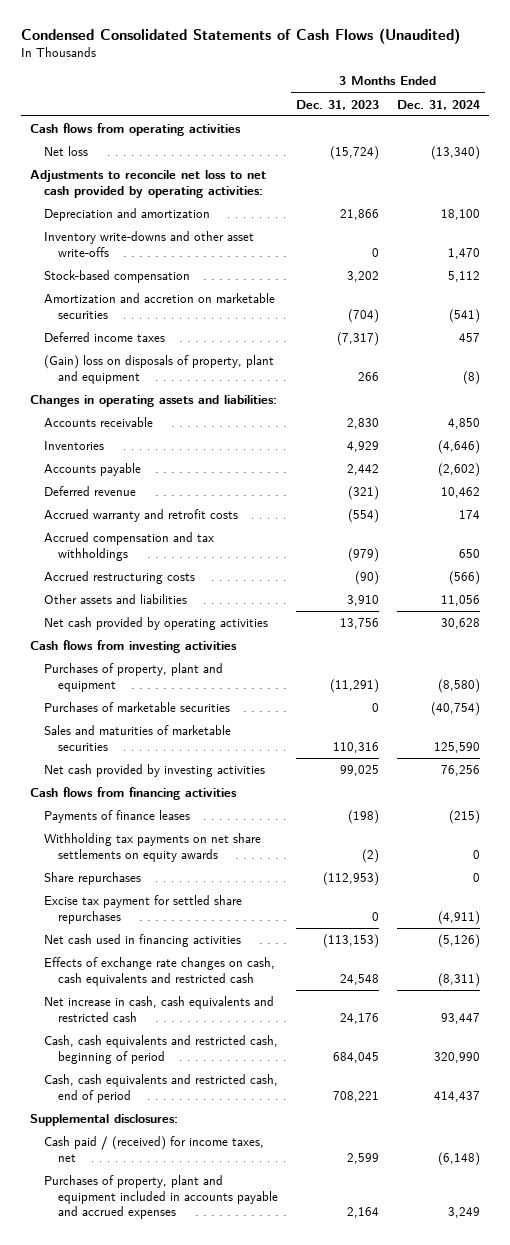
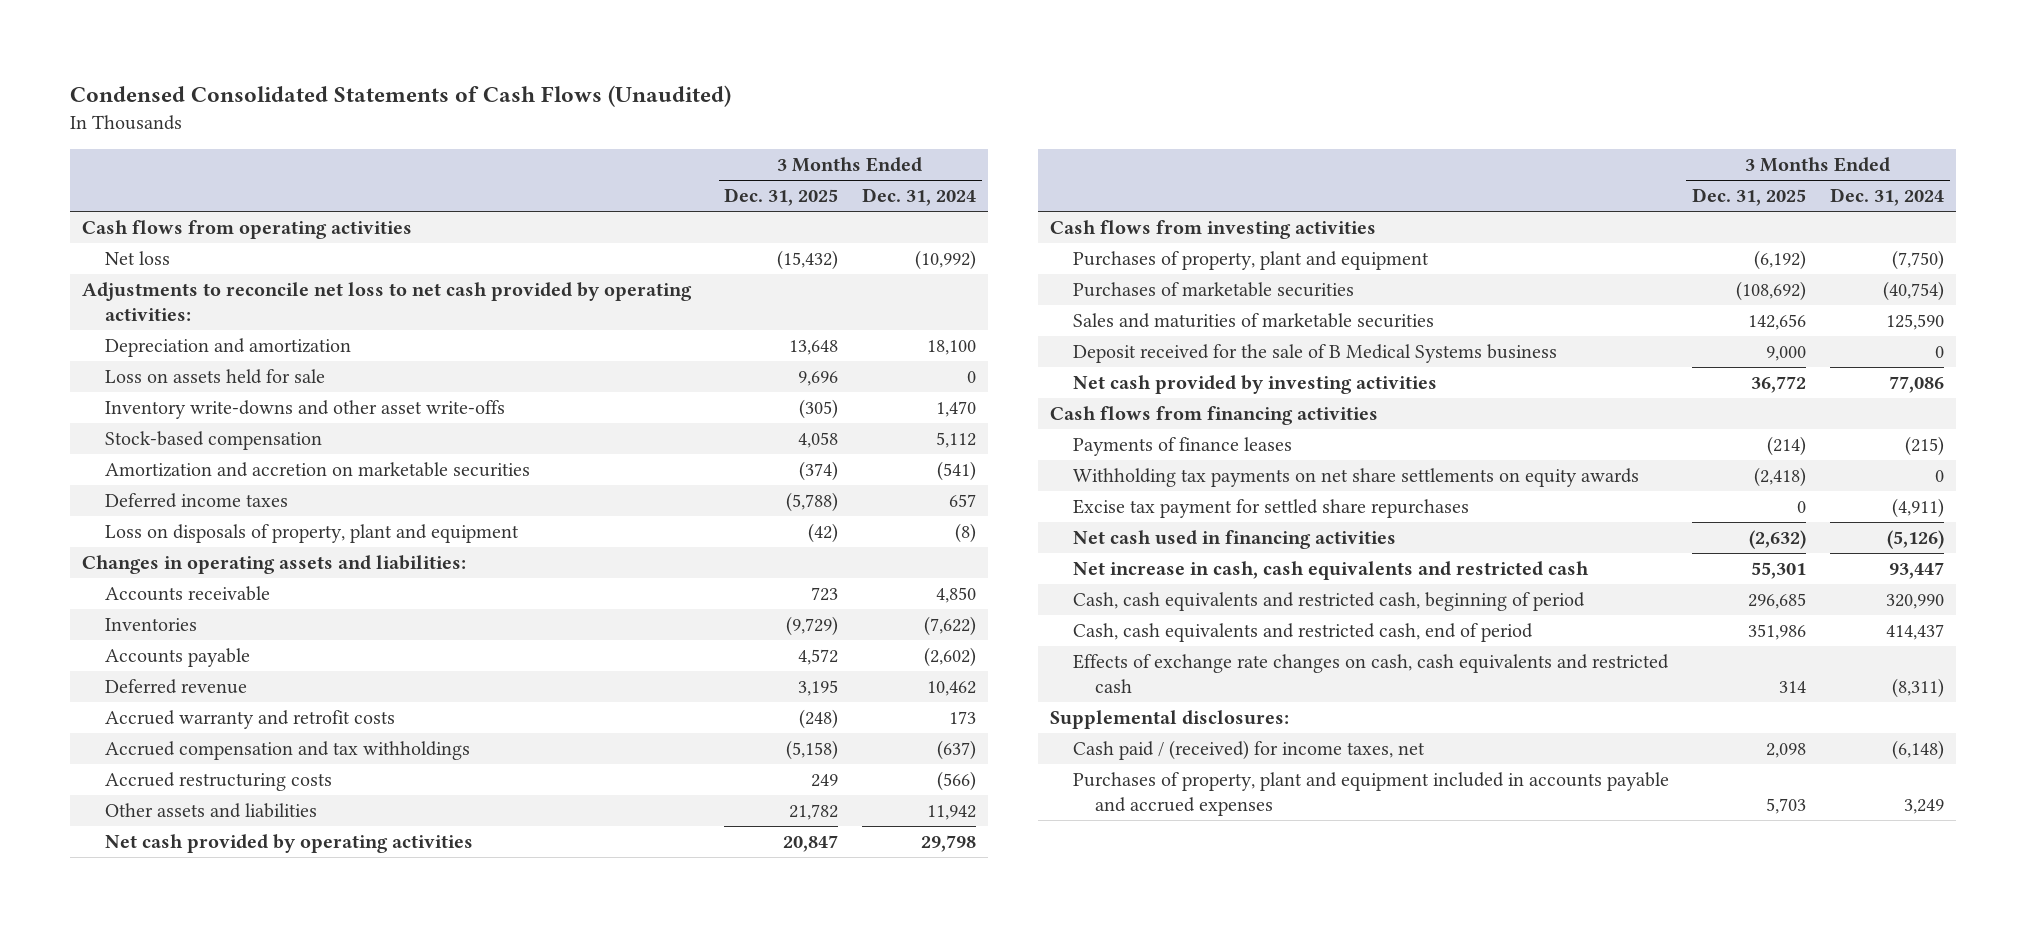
- | 3 Months Ended Dec. 31, 2023 | 3 Months Ended Dec. 31, 2024
+ | 3 Months Ended Dec. 31, 2025 | 3 Months Ended Dec. 31, 2024
- Net loss | (15,724) | (13,340)
+ Net loss | (15,432) | (10,992)
+ Loss on assets held for sale | 9,696 | 0
- Deferred income taxes | (7,317) | 457
- (Gain) loss on disposals of property, plant and equipment | 266 | (8)
+ Deferred income taxes | (5,788) | 657
+ Loss on disposals of property, plant and equipment | (42) | (8)
- Inventories | 4,929 | (4,646)
+ Inventories | (9,729) | (7,622)
- Accrued warranty and retrofit costs | (554) | 174
- Accrued compensation and tax withholdings | (979) | 650
+ Accrued warranty and retrofit costs | (248) | 173
+ Accrued compensation and tax withholdings | (5,158) | (637)
- Other assets and liabilities | 3,910 | 11,056
- Net cash provided by operating activities | 13,756 | 30,628
+ Other assets and liabilities | 21,782 | 11,942
+ Net cash provided by operating activities | 20,847 | 29,798
- Purchases of property, plant and equipment | (11,291) | (8,580)
+ Purchases of property, plant and equipment | (6,192) | (7,750)
- Net cash provided by investing activities | 99,025 | 76,256
+ Deposit received for the sale of B Medical Systems business | 9,000 | 0
+ Net cash provided by investing activities | 36,772 | 77,086
- Share repurchases | (112,953) | 0
moved down: Effects of exchange rate changes on cash, cash equivalents and restricted cash | 314 | (8,311)

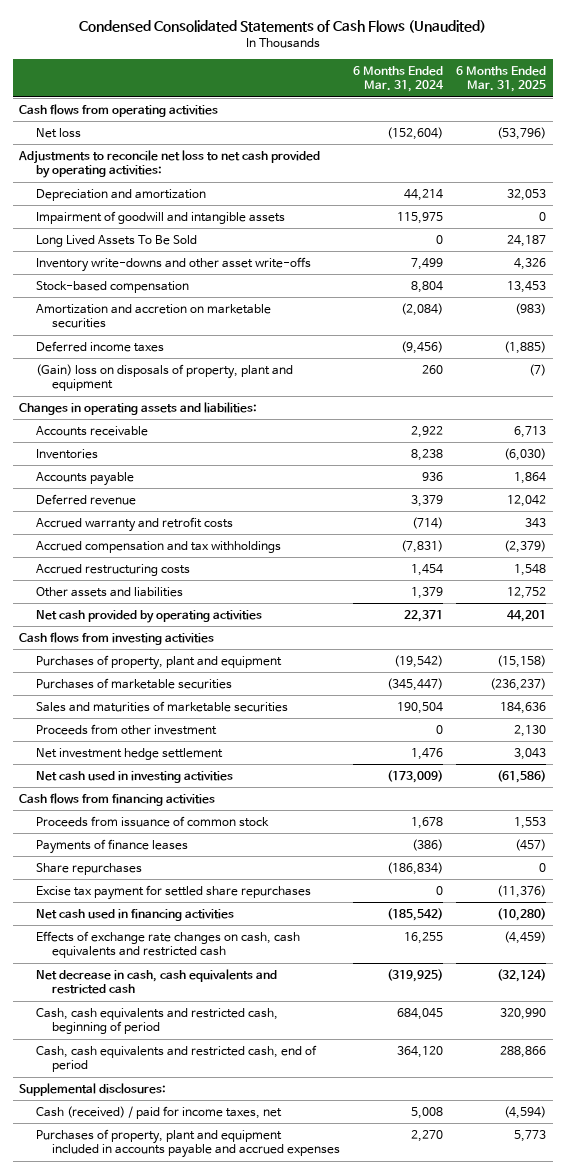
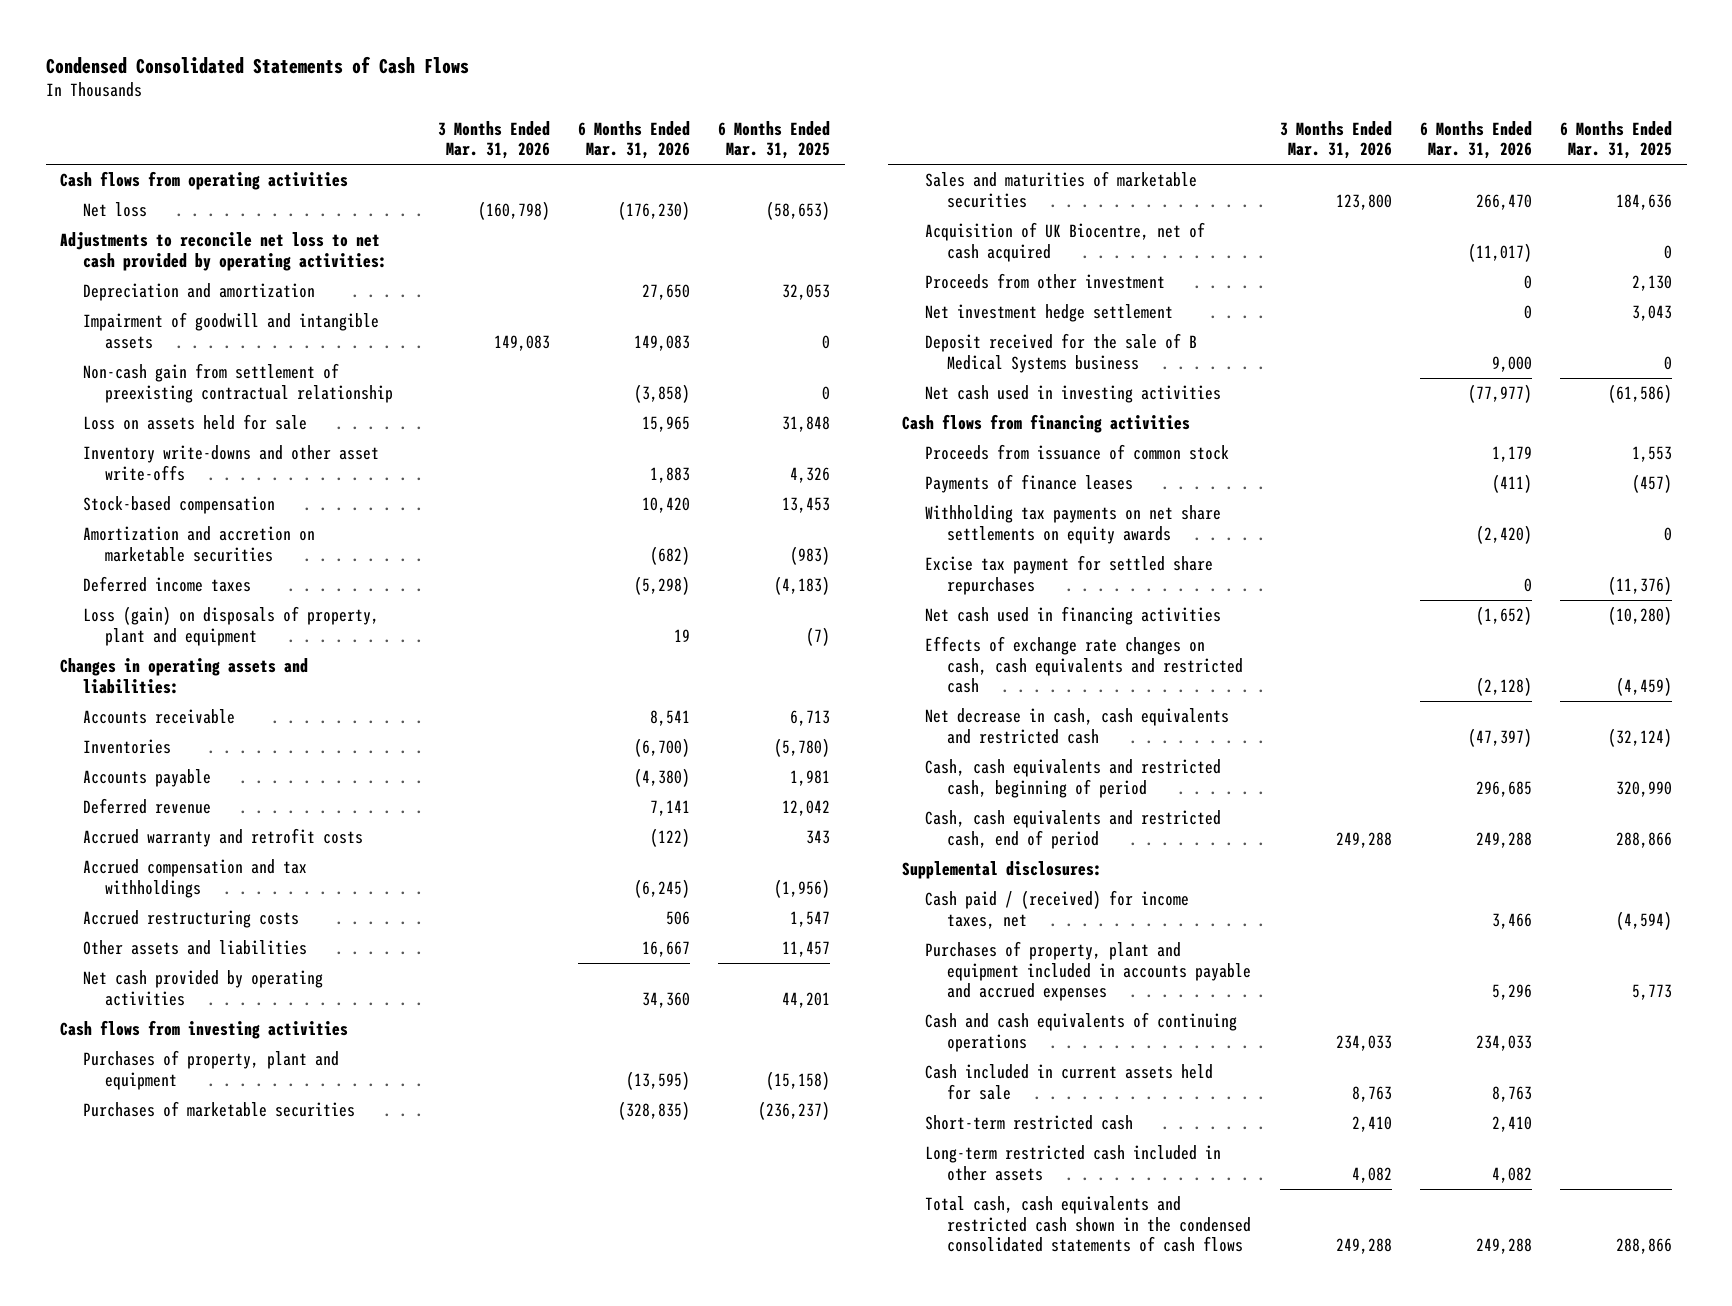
- Condensed Consolidated Statements of Cash Flows (Unaudited)
+ Condensed Consolidated Statements of Cash Flows
- | 6 Months Ended Mar. 31, 2024 | 6 Months Ended Mar. 31, 2025
+ | 3 Months Ended Mar. 31, 2026 | 6 Months Ended Mar. 31, 2026 | 6 Months Ended Mar. 31, 2025
- Net loss | (152,604) | (53,796)
+ Net loss | (160,798) | (176,230) | (58,653)
- Long Lived Assets To Be Sold | 0 | 24,187
+ Non-cash gain from settlement of preexisting contractual relationship | | (3,858) | 0
+ Loss on assets held for sale | | 15,965 | 31,848
- Deferred income taxes | (9,456) | (1,885)
- (Gain) loss on disposals of property, plant and equipment | 260 | (7)
+ Deferred income taxes | | (5,298) | (4,183)
+ Loss (gain) on disposals of property, plant and equipment | | 19 | (7)
- Inventories | 8,238 | (6,030)
- Accounts payable | 936 | 1,864
+ Inventories | | (6,700) | (5,780)
+ Accounts payable | | (4,380) | 1,981
- Accrued compensation and tax withholdings | (7,831) | (2,379)
- Accrued restructuring costs | 1,454 | 1,548
- Other assets and liabilities | 1,379 | 12,752
+ Accrued compensation and tax withholdings | | (6,245) | (1,956)
+ Accrued restructuring costs | | 506 | 1,547
+ Other assets and liabilities | | 16,667 | 11,457
+ Acquisition of UK Biocentre, net of cash acquired | | (11,017) | 0
+ Deposit received for the sale of B Medical Systems business | | 9,000 | 0
- Share repurchases | (186,834) | 0
+ Withholding tax payments on net share settlements on equity awards | | (2,420) | 0
- Cash (received) / paid for income taxes, net | 5,008 | (4,594)
+ Cash paid / (received) for income taxes, net | | 3,466 | (4,594)
+ Cash and cash equivalents of continuing operations | 234,033 | 234,033 |
+ Cash included in current assets held for sale | 8,763 | 8,763 |
+ Short-term restricted cash | 2,410 | 2,410 |
+ Long-term restricted cash included in other assets | 4,082 | 4,082 |
+ Total cash, cash equivalents and restricted cash shown in the condensed consolidated statements of cash flows | 249,288 | 249,288 | 288,866

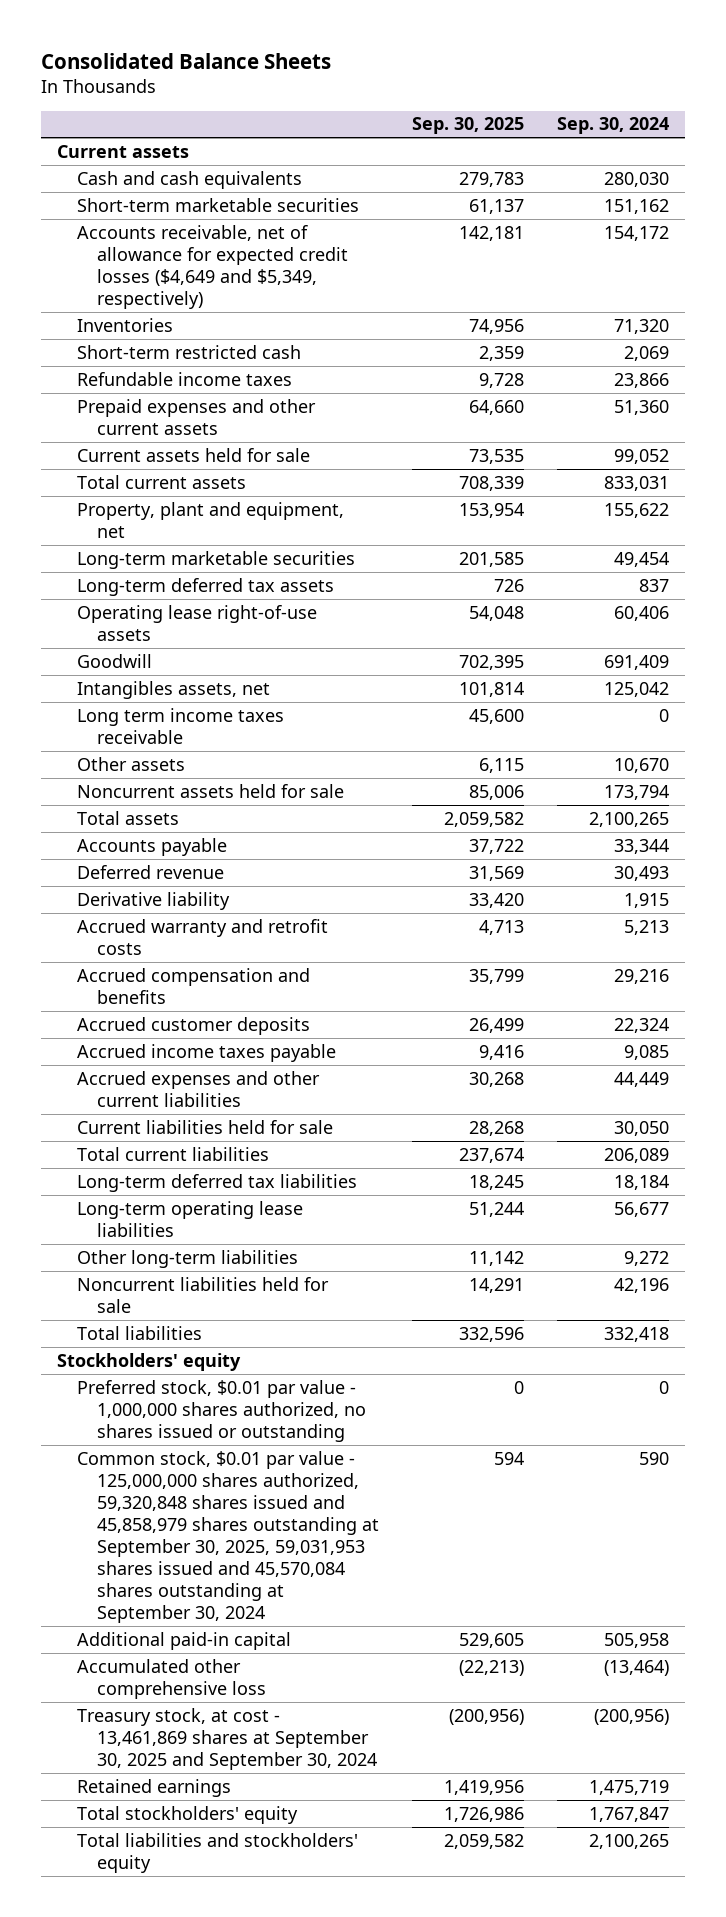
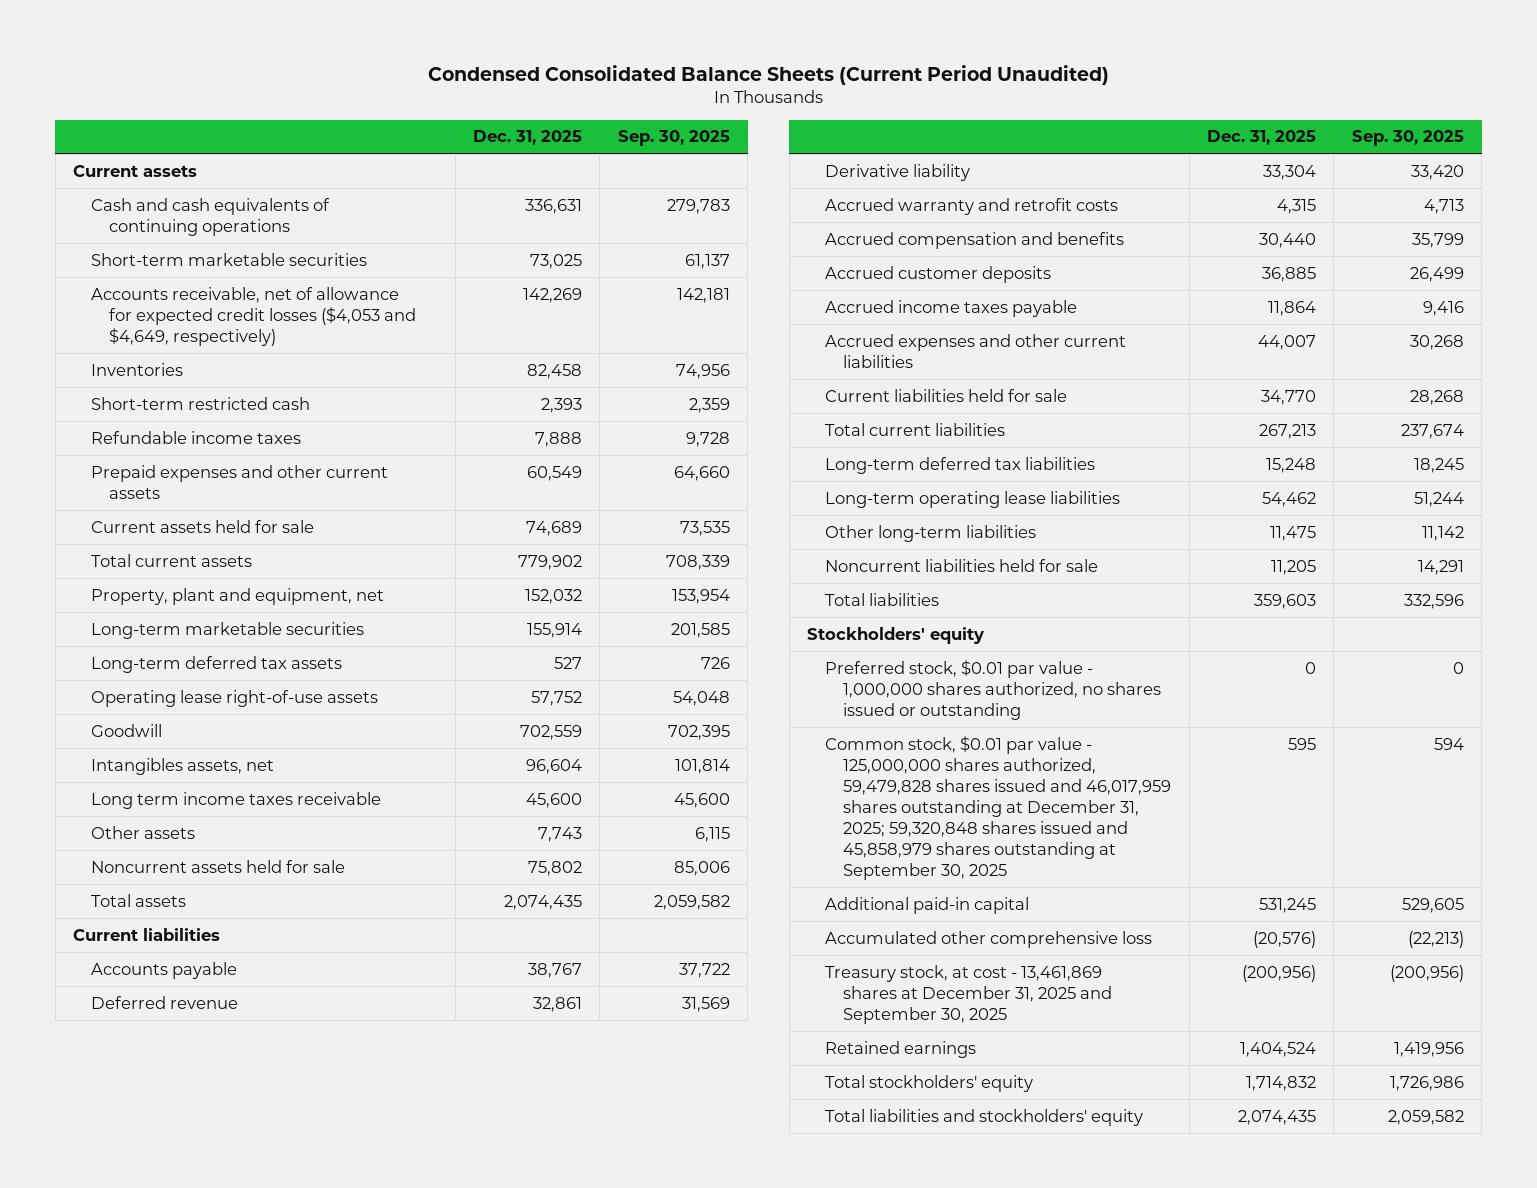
- Consolidated Balance Sheets
+ Condensed Consolidated Balance Sheets (Current Period Unaudited)
- | Sep. 30, 2025 | Sep. 30, 2024
+ | Dec. 31, 2025 | Sep. 30, 2025
- Cash and cash equivalents | 279,783 | 280,030
+ Cash and cash equivalents of continuing operations | 336,631 | 279,783
- Accounts receivable, net of allowance for expected credit losses ($4,649 and $5,349, respectively) | 142,181 | 154,172
+ Accounts receivable, net of allowance for expected credit losses ($4,053 and $4,649, respectively) | 142,269 | 142,181
+ Current liabilities
- Common stock, $0.01 par value - 125,000,000 shares authorized, 59,320,848 shares issued and 45,858,979 shares outstanding at September 30, 2025, 59,031,953 shares issued and 45,570,084 shares outstanding at September 30, 2024 | 594 | 590
+ Common stock, $0.01 par value - 125,000,000 shares authorized, 59,479,828 shares issued and 46,017,959 shares outstanding at December 31, 2025; 59,320,848 shares issued and 45,858,979 shares outstanding at September 30, 2025 | 595 | 594
- Treasury stock, at cost - 13,461,869 shares at September 30, 2025 and September 30, 2024 | (200,956) | (200,956)
+ Treasury stock, at cost - 13,461,869 shares at December 31, 2025 and September 30, 2025 | (200,956) | (200,956)

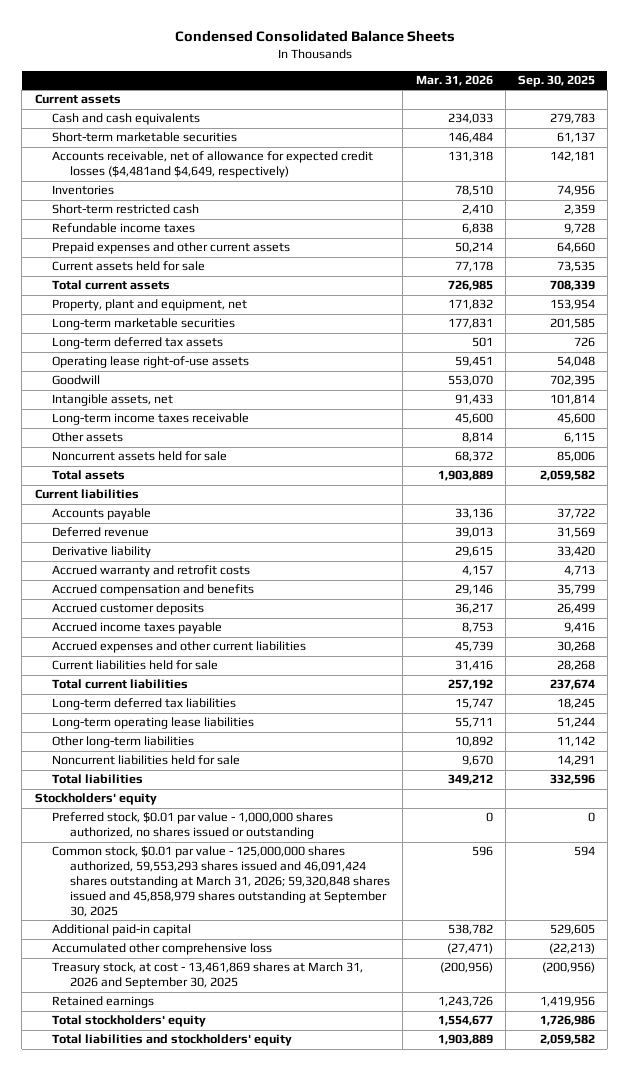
- Condensed Consolidated Balance Sheets (Current Period Unaudited)
+ Condensed Consolidated Balance Sheets
- | Dec. 31, 2025 | Sep. 30, 2025
+ | Mar. 31, 2026 | Sep. 30, 2025
- Cash and cash equivalents of continuing operations | 336,631 | 279,783
+ Cash and cash equivalents | 234,033 | 279,783
- Accounts receivable, net of allowance for expected credit losses ($4,053 and $4,649, respectively) | 142,269 | 142,181
+ Accounts receivable, net of allowance for expected credit losses ($4,481and $4,649, respectively) | 131,318 | 142,181
- Intangibles assets, net | 96,604 | 101,814
- Long term income taxes receivable | 45,600 | 45,600
+ Intangible assets, net | 91,433 | 101,814
+ Long-term income taxes receivable | 45,600 | 45,600
- Common stock, $0.01 par value - 125,000,000 shares authorized, 59,479,828 shares issued and 46,017,959 shares outstanding at December 31, 2025; 59,320,848 shares issued and 45,858,979 shares outstanding at September 30, 2025 | 595 | 594
+ Common stock, $0.01 par value - 125,000,000 shares authorized, 59,553,293 shares issued and 46,091,424 shares outstanding at March 31, 2026; 59,320,848 shares issued and 45,858,979 shares outstanding at September 30, 2025 | 596 | 594
- Treasury stock, at cost - 13,461,869 shares at December 31, 2025 and September 30, 2025 | (200,956) | (200,956)
+ Treasury stock, at cost - 13,461,869 shares at March 31, 2026 and September 30, 2025 | (200,956) | (200,956)

